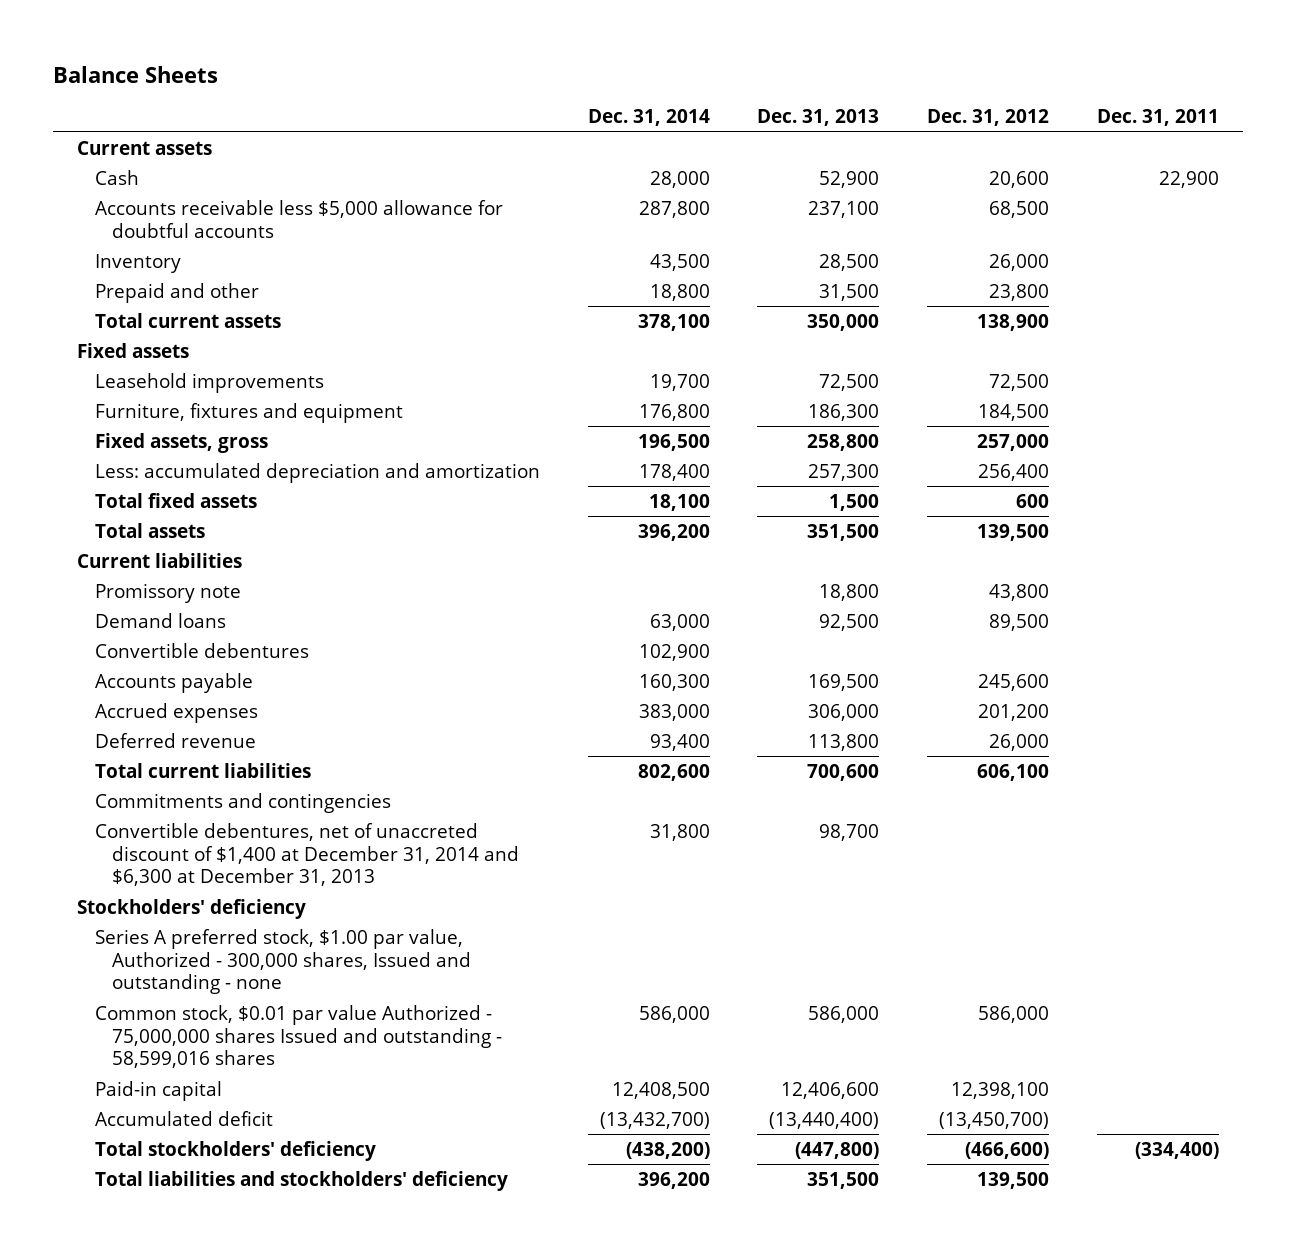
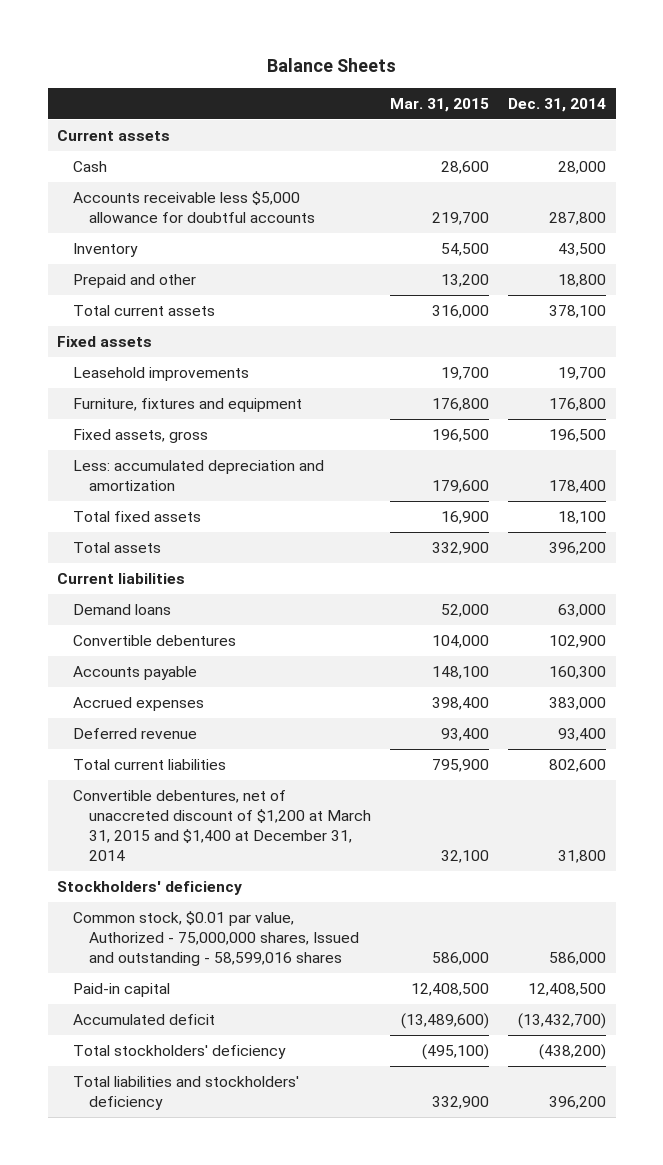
- | Dec. 31, 2014 | Dec. 31, 2013 | Dec. 31, 2012 | Dec. 31, 2011
+ | Mar. 31, 2015 | Dec. 31, 2014
- Promissory note | | 18,800 | 43,800 |
- Commitments and contingencies
- Convertible debentures, net of unaccreted discount of $1,400 at December 31, 2014 and $6,300 at December 31, 2013 | 31,800 | 98,700 | |
+ Convertible debentures, net of unaccreted discount of $1,200 at March 31, 2015 and $1,400 at December 31, 2014 | 32,100 | 31,800
- Series A preferred stock, $1.00 par value, Authorized - 300,000 shares, Issued and outstanding - none
- Common stock, $0.01 par value Authorized - 75,000,000 shares Issued and outstanding - 58,599,016 shares | 586,000 | 586,000 | 586,000 |
+ Common stock, $0.01 par value, Authorized - 75,000,000 shares, Issued and outstanding - 58,599,016 shares | 586,000 | 586,000

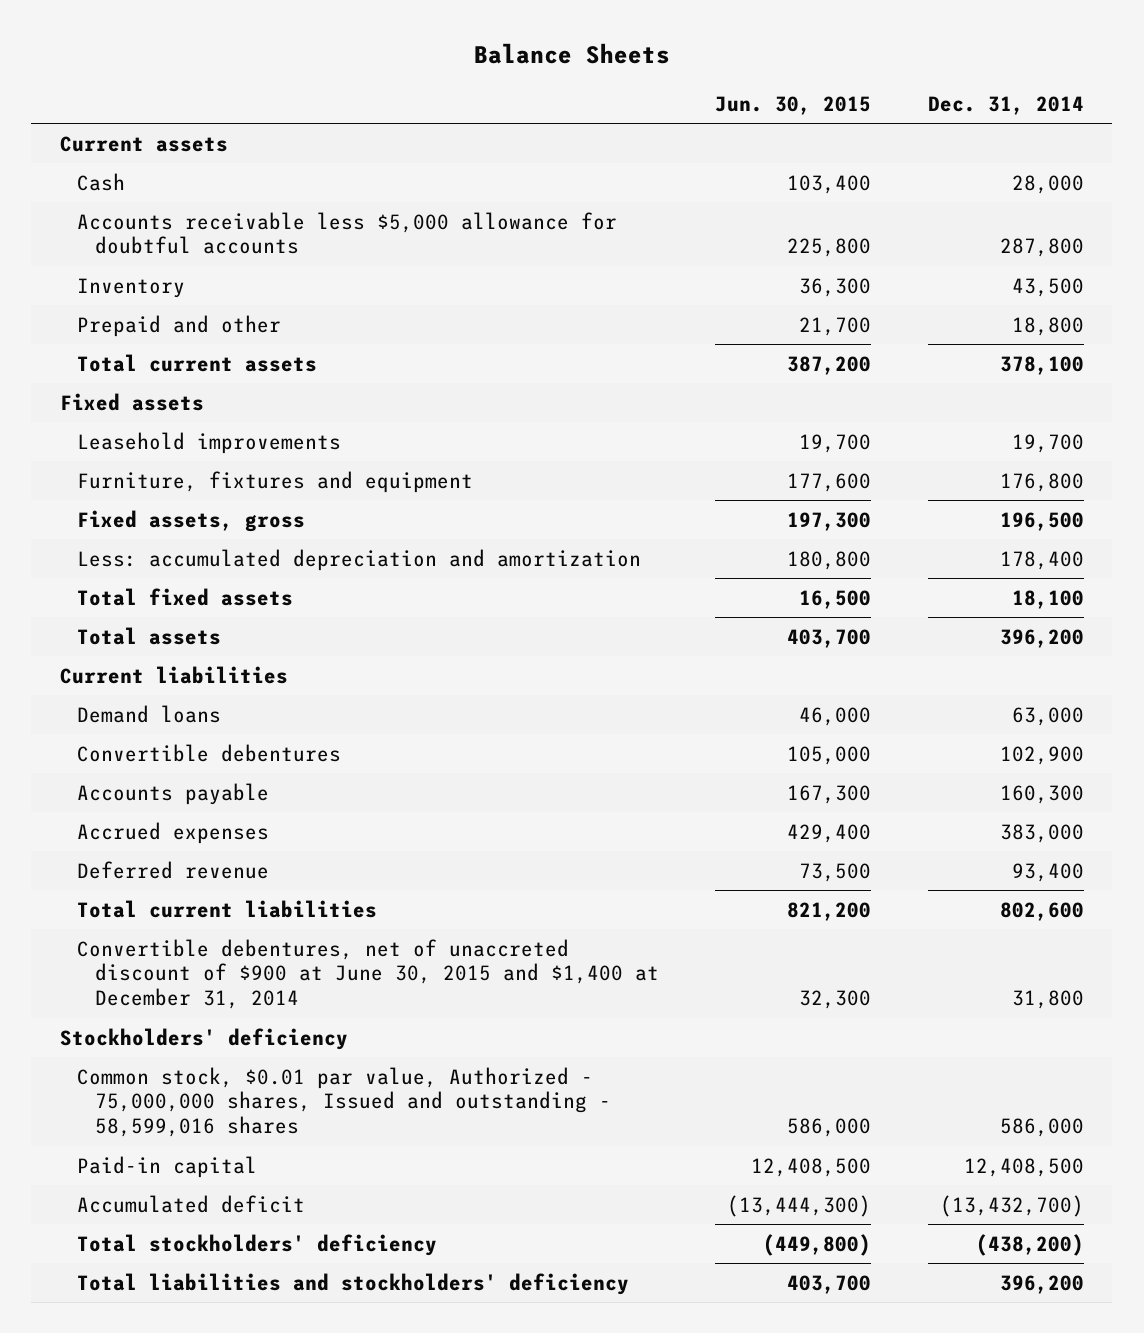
- | Mar. 31, 2015 | Dec. 31, 2014
+ | Jun. 30, 2015 | Dec. 31, 2014
- Convertible debentures, net of unaccreted discount of $1,200 at March 31, 2015 and $1,400 at December 31, 2014 | 32,100 | 31,800
+ Convertible debentures, net of unaccreted discount of $900 at June 30, 2015 and $1,400 at December 31, 2014 | 32,300 | 31,800

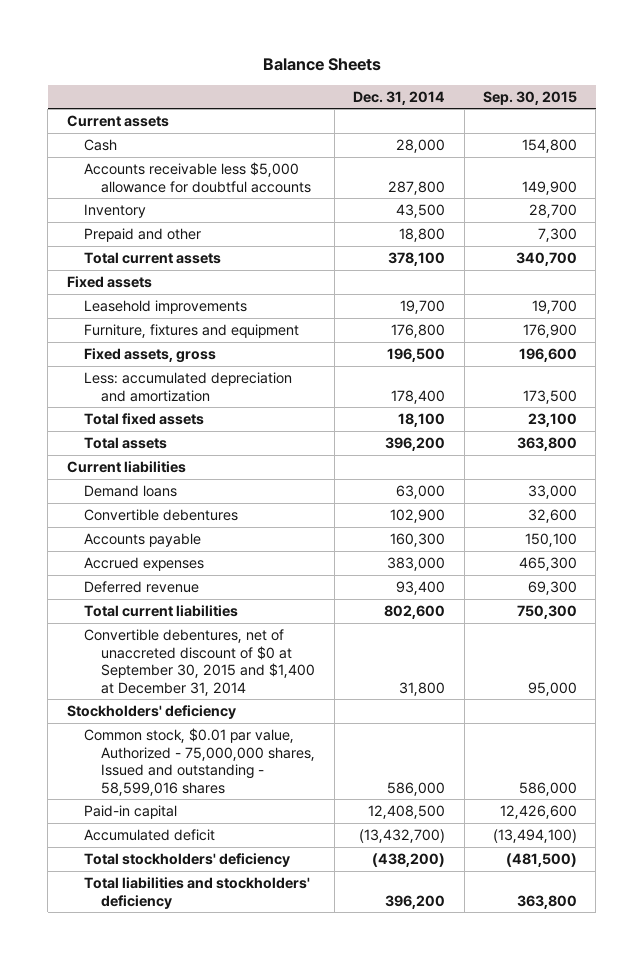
- | Jun. 30, 2015 | Dec. 31, 2014
+ | Dec. 31, 2014 | Sep. 30, 2015
- Convertible debentures, net of unaccreted discount of $900 at June 30, 2015 and $1,400 at December 31, 2014 | 32,300 | 31,800
+ Convertible debentures, net of unaccreted discount of $0 at September 30, 2015 and $1,400 at December 31, 2014 | 31,800 | 95,000

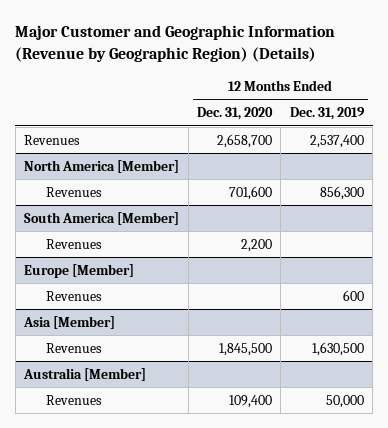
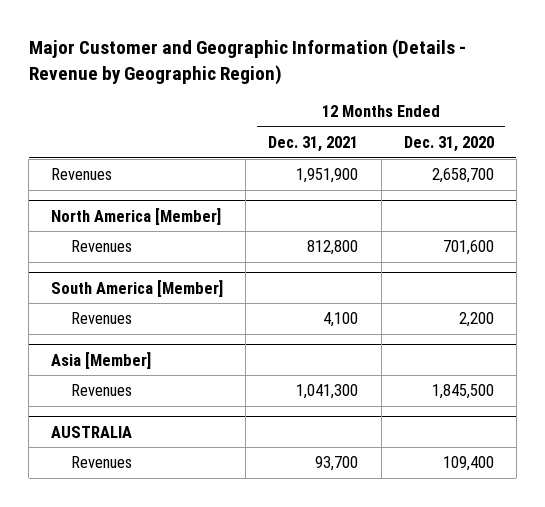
- Major Customer and Geographic Information (Revenue by Geographic Region) (Details)
+ Major Customer and Geographic Information (Details - Revenue by Geographic Region)
- | 12 Months Ended Dec. 31, 2020 | 12 Months Ended Dec. 31, 2019
+ | 12 Months Ended Dec. 31, 2021 | 12 Months Ended Dec. 31, 2020
- Europe [Member]
- Revenues | | 600
- Australia [Member]
+ AUSTRALIA

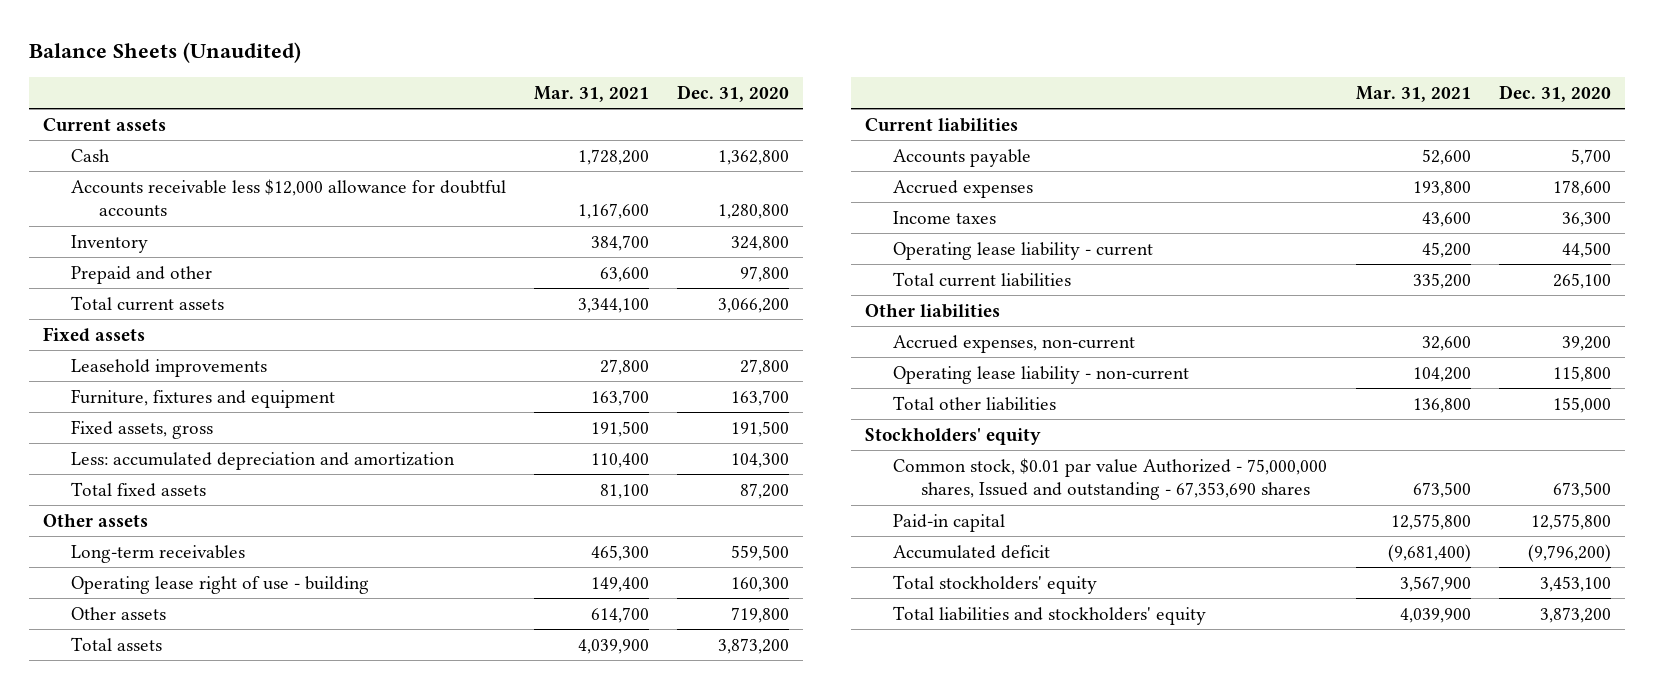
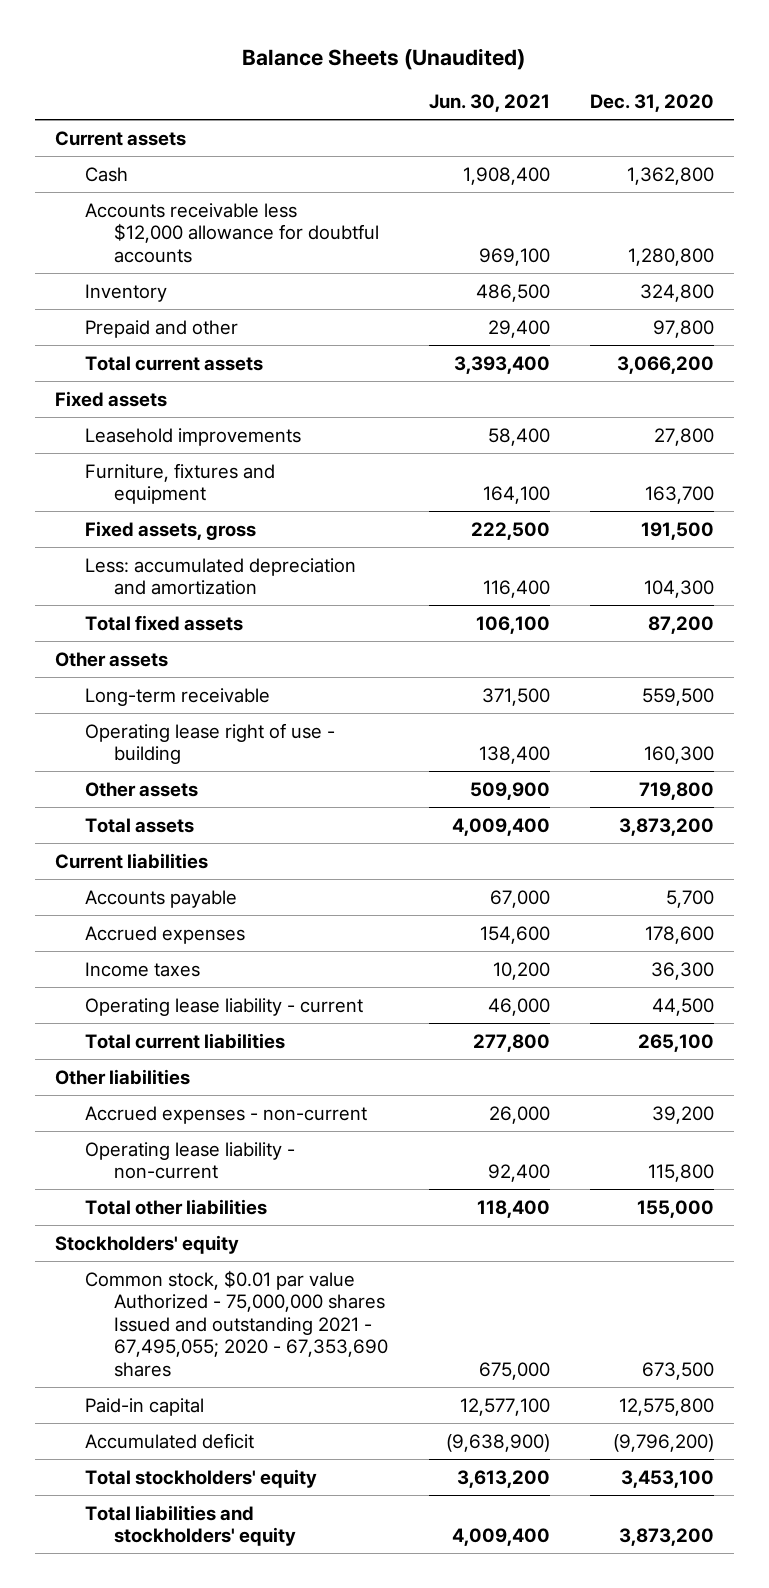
- | Mar. 31, 2021 | Dec. 31, 2020
+ | Jun. 30, 2021 | Dec. 31, 2020
- Long-term receivables | 465,300 | 559,500
+ Long-term receivable | 371,500 | 559,500
- Accrued expenses, non-current | 32,600 | 39,200
+ Accrued expenses - non-current | 26,000 | 39,200
- Common stock, $0.01 par value Authorized - 75,000,000 shares, Issued and outstanding - 67,353,690 shares | 673,500 | 673,500
+ Common stock, $0.01 par value Authorized - 75,000,000 shares Issued and outstanding 2021 - 67,495,055; 2020 - 67,353,690 shares | 675,000 | 673,500

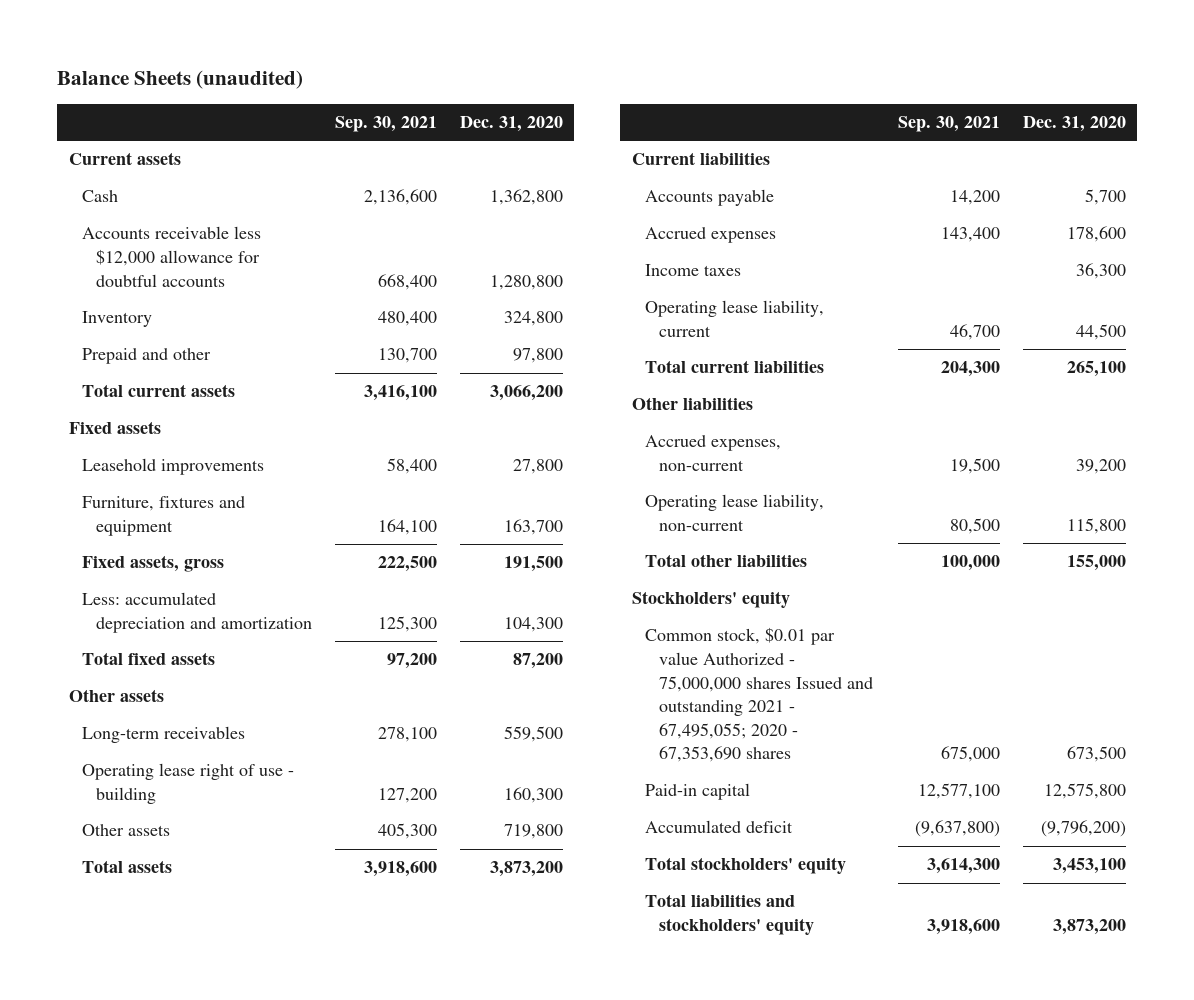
- Balance Sheets (Unaudited)
+ Balance Sheets (unaudited)
- | Jun. 30, 2021 | Dec. 31, 2020
+ | Sep. 30, 2021 | Dec. 31, 2020
- Long-term receivable | 371,500 | 559,500
+ Long-term receivables | 278,100 | 559,500
- Operating lease liability - current | 46,000 | 44,500
+ Operating lease liability, current | 46,700 | 44,500
- Accrued expenses - non-current | 26,000 | 39,200
- Operating lease liability - non-current | 92,400 | 115,800
+ Accrued expenses, non-current | 19,500 | 39,200
+ Operating lease liability, non-current | 80,500 | 115,800

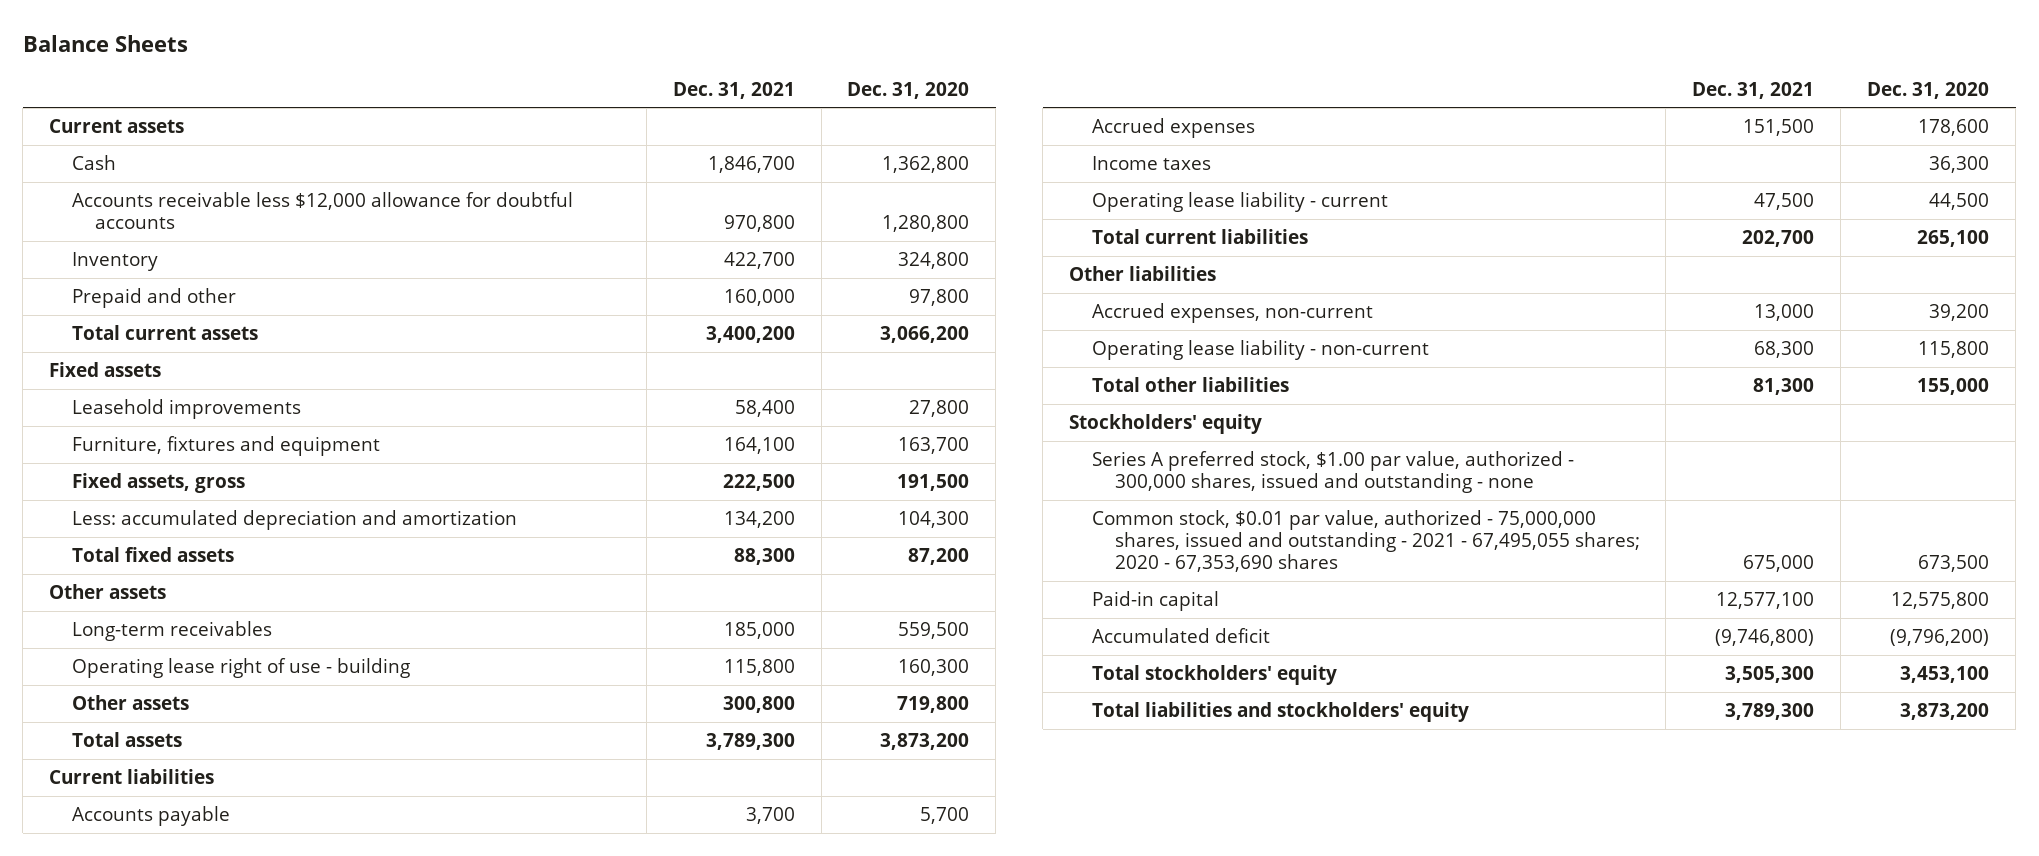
- Balance Sheets (unaudited)
+ Balance Sheets
- | Sep. 30, 2021 | Dec. 31, 2020
+ | Dec. 31, 2021 | Dec. 31, 2020
- Operating lease liability, current | 46,700 | 44,500
+ Operating lease liability - current | 47,500 | 44,500
- Operating lease liability, non-current | 80,500 | 115,800
+ Operating lease liability - non-current | 68,300 | 115,800
- Common stock, $0.01 par value Authorized - 75,000,000 shares Issued and outstanding 2021 - 67,495,055; 2020 - 67,353,690 shares | 675,000 | 673,500
+ Series A preferred stock, $1.00 par value, authorized - 300,000 shares, issued and outstanding - none
+ Common stock, $0.01 par value, authorized - 75,000,000 shares, issued and outstanding - 2021 - 67,495,055 shares; 2020 - 67,353,690 shares | 675,000 | 673,500

